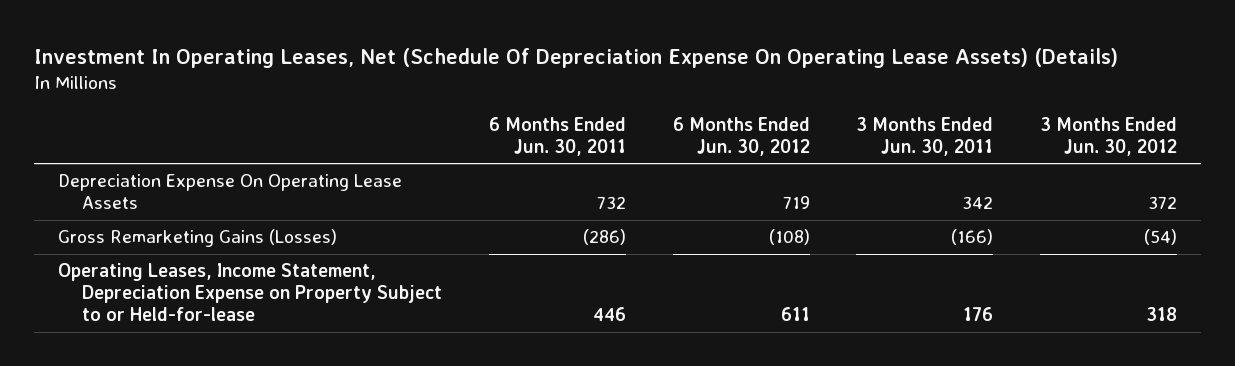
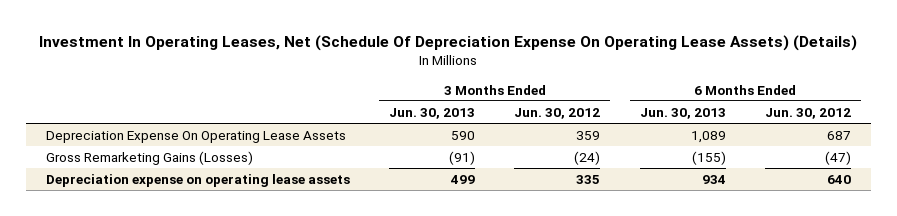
- | 6 Months Ended Jun. 30, 2011 | 6 Months Ended Jun. 30, 2012 | 3 Months Ended Jun. 30, 2011 | 3 Months Ended Jun. 30, 2012
+ | 3 Months Ended Jun. 30, 2013 | 3 Months Ended Jun. 30, 2012 | 6 Months Ended Jun. 30, 2013 | 6 Months Ended Jun. 30, 2012
- Depreciation Expense On Operating Lease Assets | 732 | 719 | 342 | 372
- Gross Remarketing Gains (Losses) | (286) | (108) | (166) | (54)
- Operating Leases, Income Statement, Depreciation Expense on Property Subject to or Held-for-lease | 446 | 611 | 176 | 318
+ Depreciation Expense On Operating Lease Assets | 590 | 359 | 1,089 | 687
+ Gross Remarketing Gains (Losses) | (91) | (24) | (155) | (47)
+ Depreciation expense on operating lease assets | 499 | 335 | 934 | 640

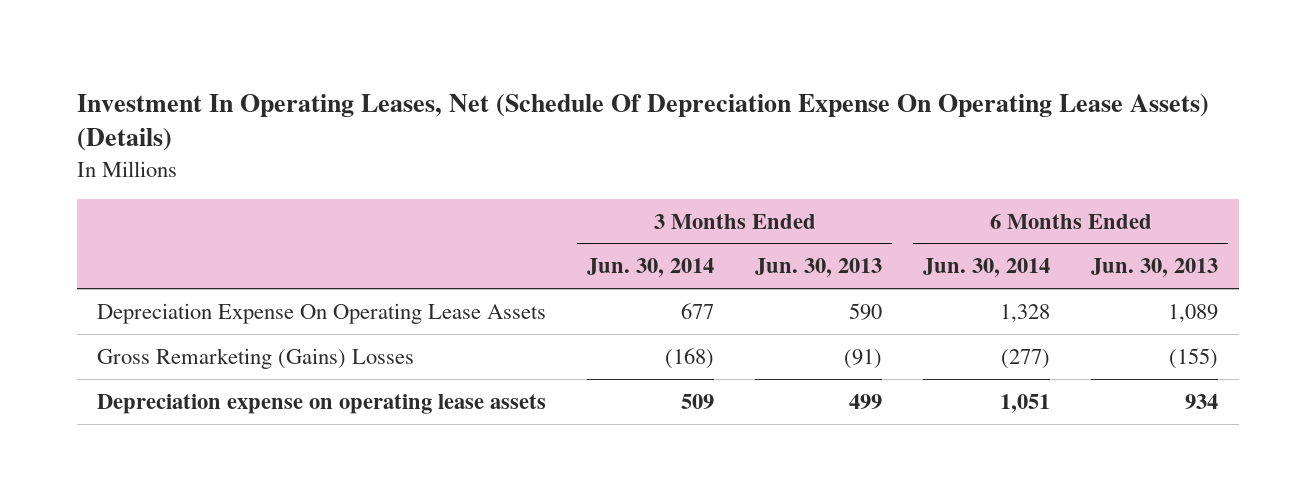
- | 3 Months Ended Jun. 30, 2013 | 3 Months Ended Jun. 30, 2012 | 6 Months Ended Jun. 30, 2013 | 6 Months Ended Jun. 30, 2012
+ | 3 Months Ended Jun. 30, 2014 | 3 Months Ended Jun. 30, 2013 | 6 Months Ended Jun. 30, 2014 | 6 Months Ended Jun. 30, 2013
- Gross Remarketing Gains (Losses) | (91) | (24) | (155) | (47)
+ Gross Remarketing (Gains) Losses | (168) | (91) | (277) | (155)

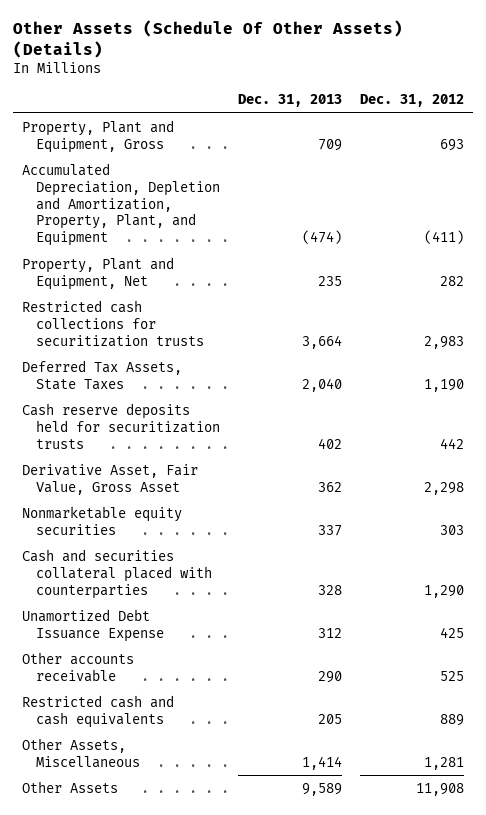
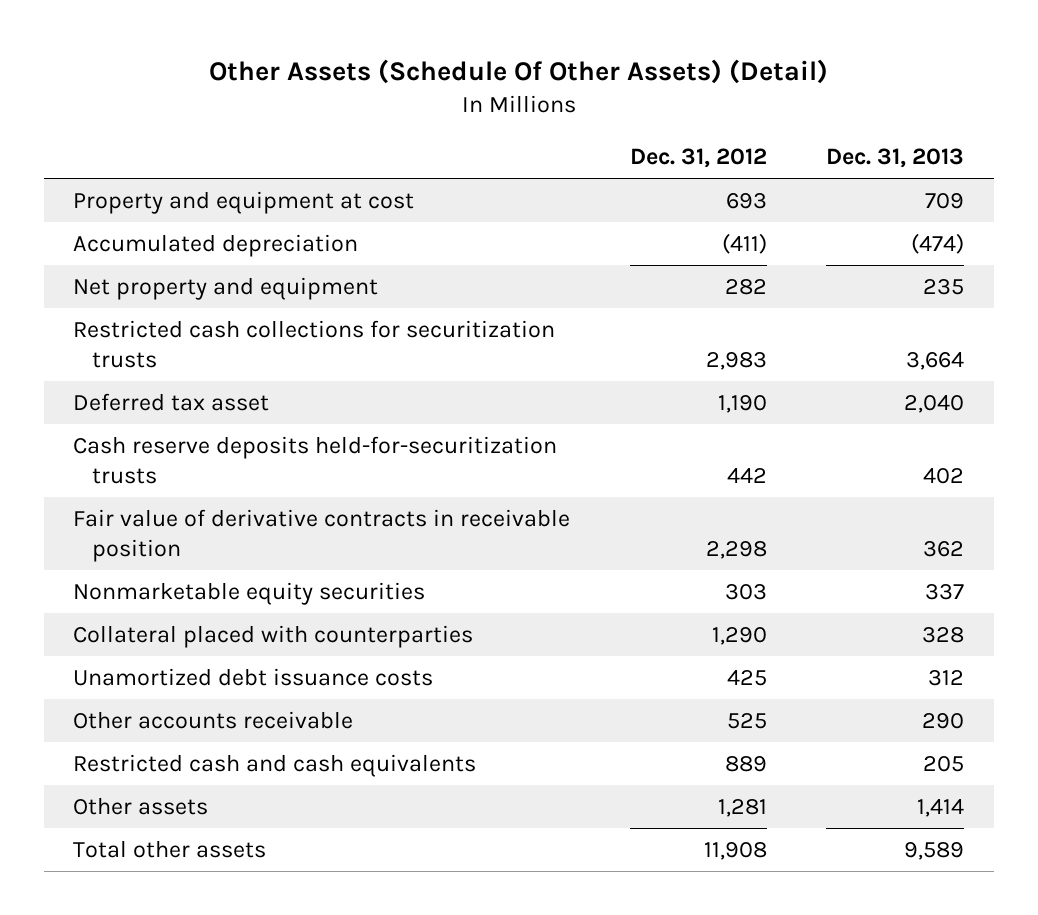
- Other Assets (Schedule Of Other Assets) (Details)
+ Other Assets (Schedule Of Other Assets) (Detail)
- | Dec. 31, 2013 | Dec. 31, 2012
+ | Dec. 31, 2012 | Dec. 31, 2013
- Property, Plant and Equipment, Gross | 709 | 693
- Accumulated Depreciation, Depletion and Amortization, Property, Plant, and Equipment | (474) | (411)
- Property, Plant and Equipment, Net | 235 | 282
+ Property and equipment at cost | 693 | 709
+ Accumulated depreciation | (411) | (474)
+ Net property and equipment | 282 | 235
- Deferred Tax Assets, State Taxes | 2,040 | 1,190
- Cash reserve deposits held for securitization trusts | 402 | 442
- Derivative Asset, Fair Value, Gross Asset | 362 | 2,298
+ Deferred tax asset | 1,190 | 2,040
+ Cash reserve deposits held-for-securitization trusts | 442 | 402
+ Fair value of derivative contracts in receivable position | 2,298 | 362
- Cash and securities collateral placed with counterparties | 328 | 1,290
- Unamortized Debt Issuance Expense | 312 | 425
+ Collateral placed with counterparties | 1,290 | 328
+ Unamortized debt issuance costs | 425 | 312
- Other Assets, Miscellaneous | 1,414 | 1,281
- Other Assets | 9,589 | 11,908
+ Other assets | 1,281 | 1,414
+ Total other assets | 11,908 | 9,589

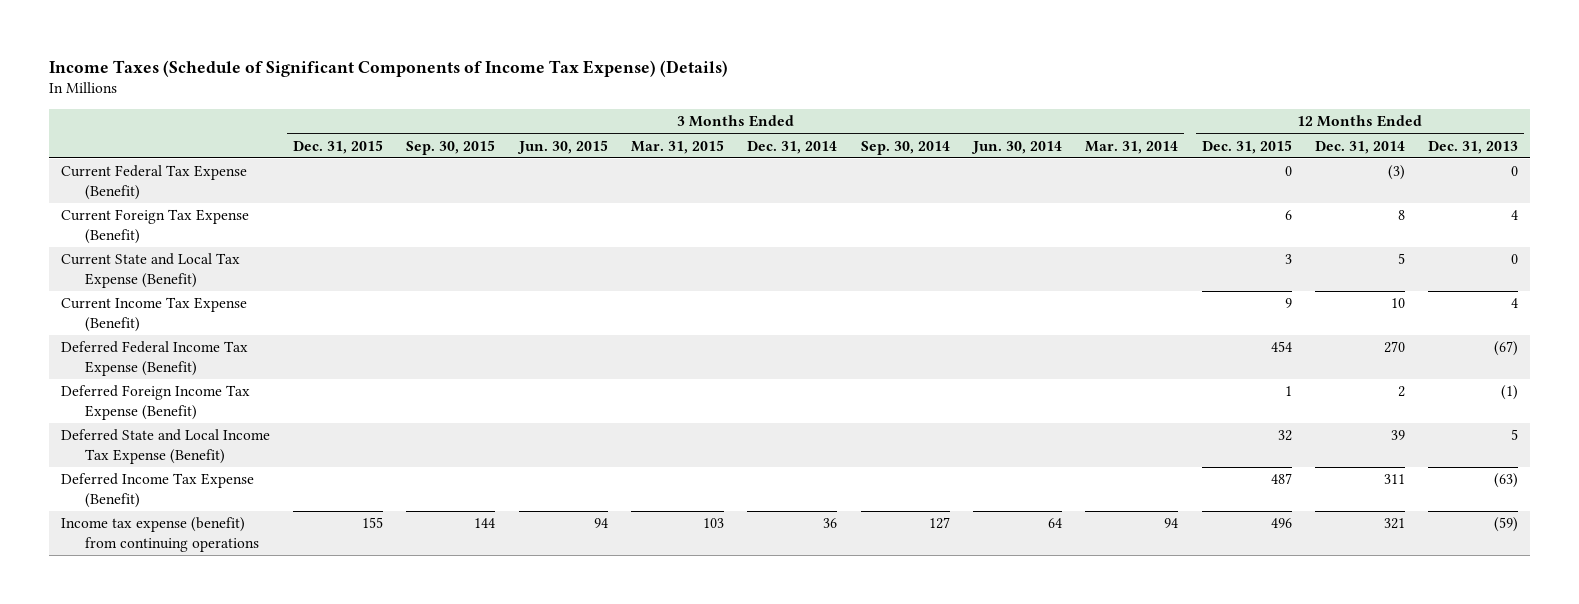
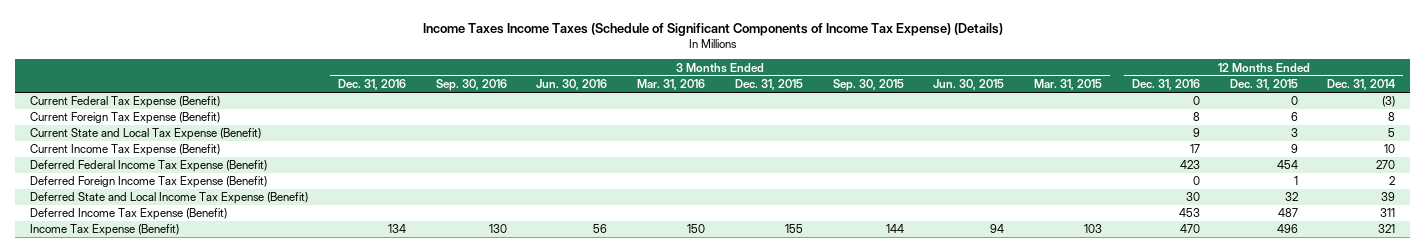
- Income Taxes (Schedule of Significant Components of Income Tax Expense) (Details)
+ Income Taxes Income Taxes (Schedule of Significant Components of Income Tax Expense) (Details)
- | 3 Months Ended Dec. 31, 2015 | 3 Months Ended Sep. 30, 2015 | 3 Months Ended Jun. 30, 2015 | 3 Months Ended Mar. 31, 2015 | 3 Months Ended Dec. 31, 2014 | 3 Months Ended Sep. 30, 2014 | 3 Months Ended Jun. 30, 2014 | 3 Months Ended Mar. 31, 2014 | 12 Months Ended Dec. 31, 2015 | 12 Months Ended Dec. 31, 2014 | 12 Months Ended Dec. 31, 2013
+ | 3 Months Ended Dec. 31, 2016 | 3 Months Ended Sep. 30, 2016 | 3 Months Ended Jun. 30, 2016 | 3 Months Ended Mar. 31, 2016 | 3 Months Ended Dec. 31, 2015 | 3 Months Ended Sep. 30, 2015 | 3 Months Ended Jun. 30, 2015 | 3 Months Ended Mar. 31, 2015 | 12 Months Ended Dec. 31, 2016 | 12 Months Ended Dec. 31, 2015 | 12 Months Ended Dec. 31, 2014
- Income tax expense (benefit) from continuing operations | 155 | 144 | 94 | 103 | 36 | 127 | 64 | 94 | 496 | 321 | (59)
+ Income Tax Expense (Benefit) | 134 | 130 | 56 | 150 | 155 | 144 | 94 | 103 | 470 | 496 | 321

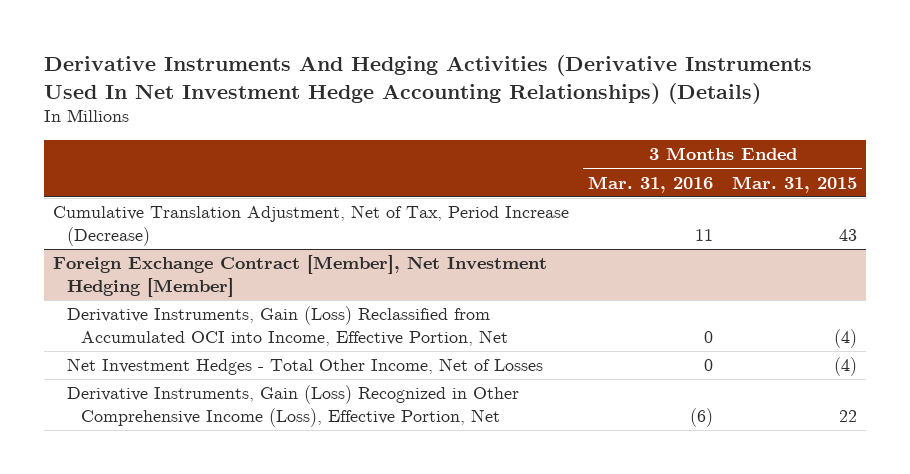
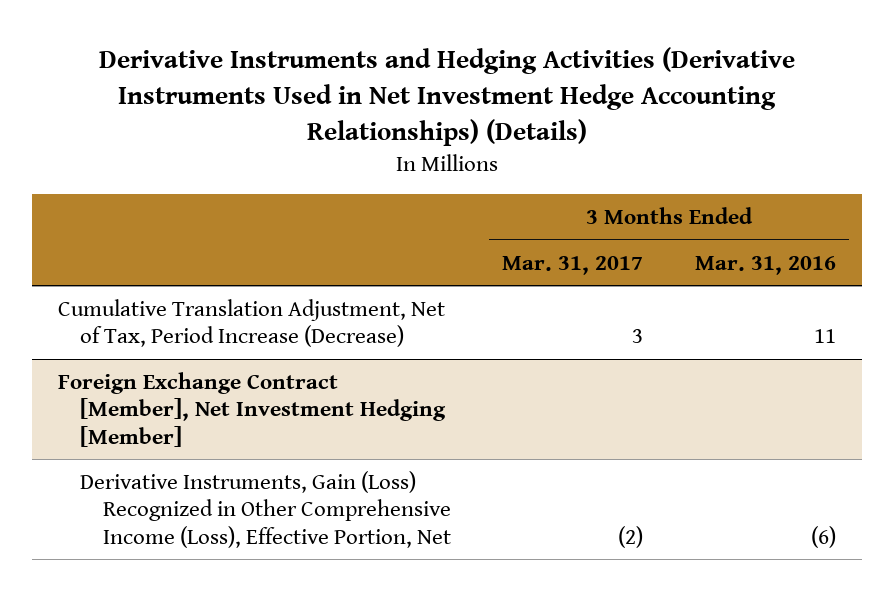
- Derivative Instruments And Hedging Activities (Derivative Instruments Used In Net Investment Hedge Accounting Relationships) (Details)
+ Derivative Instruments and Hedging Activities (Derivative Instruments Used in Net Investment Hedge Accounting Relationships) (Details)
- | 3 Months Ended Mar. 31, 2016 | 3 Months Ended Mar. 31, 2015
+ | 3 Months Ended Mar. 31, 2017 | 3 Months Ended Mar. 31, 2016
@ Foreign Exchange Contract [Member], Net Investment Hedging [Member]
- Derivative Instruments, Gain (Loss) Reclassified from Accumulated OCI into Income, Effective Portion, Net | 0 | (4)
- Net Investment Hedges - Total Other Income, Net of Losses | 0 | (4)

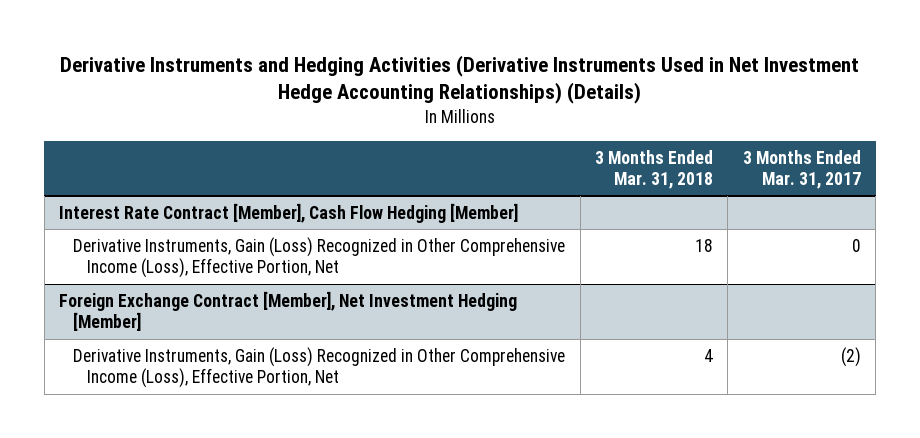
- | 3 Months Ended Mar. 31, 2017 | 3 Months Ended Mar. 31, 2016
+ | 3 Months Ended Mar. 31, 2018 | 3 Months Ended Mar. 31, 2017
- Cumulative Translation Adjustment, Net of Tax, Period Increase (Decrease) | 3 | 11
+ Interest Rate Contract [Member], Cash Flow Hedging [Member]
+ Derivative Instruments, Gain (Loss) Recognized in Other Comprehensive Income (Loss), Effective Portion, Net | 18 | 0

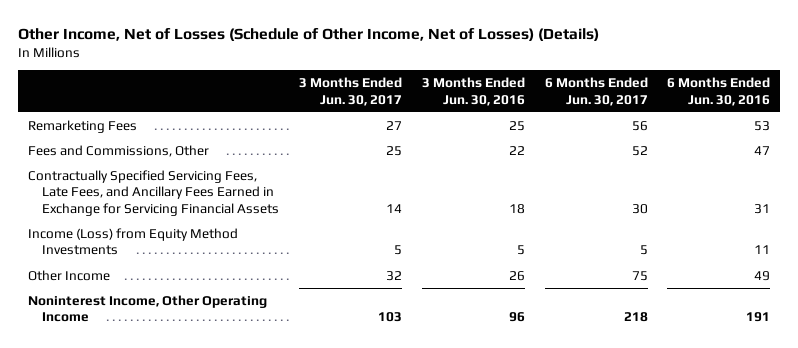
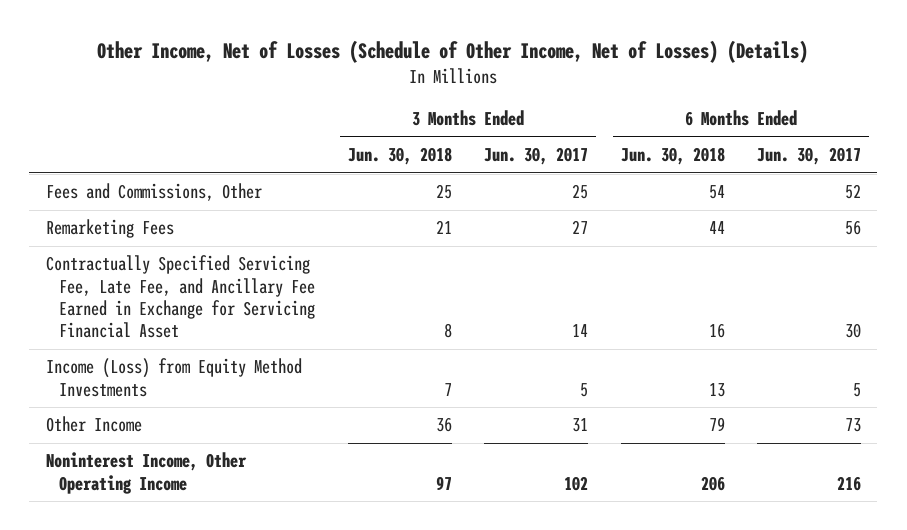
- | 3 Months Ended Jun. 30, 2017 | 3 Months Ended Jun. 30, 2016 | 6 Months Ended Jun. 30, 2017 | 6 Months Ended Jun. 30, 2016
+ | 3 Months Ended Jun. 30, 2018 | 3 Months Ended Jun. 30, 2017 | 6 Months Ended Jun. 30, 2018 | 6 Months Ended Jun. 30, 2017
- Contractually Specified Servicing Fees, Late Fees, and Ancillary Fees Earned in Exchange for Servicing Financial Assets | 14 | 18 | 30 | 31
moved down: Remarketing Fees | 21 | 27 | 44 | 56
+ Contractually Specified Servicing Fee, Late Fee, and Ancillary Fee Earned in Exchange for Servicing Financial Asset | 8 | 14 | 16 | 30
- Other Income | 32 | 26 | 75 | 49
- Noninterest Income, Other Operating Income | 103 | 96 | 218 | 191
+ Other Income | 36 | 31 | 79 | 73
+ Noninterest Income, Other Operating Income | 97 | 102 | 206 | 216

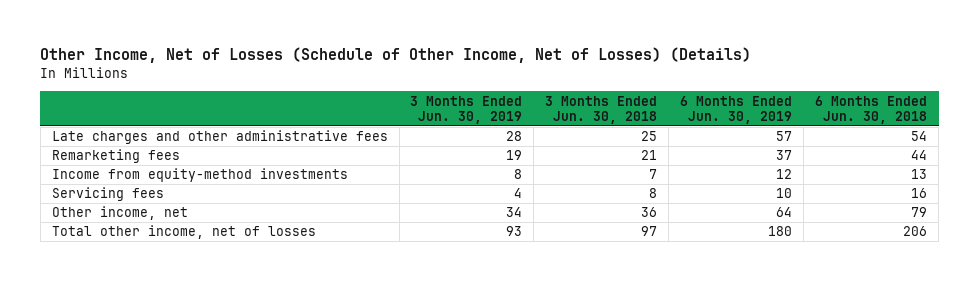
- | 3 Months Ended Jun. 30, 2018 | 3 Months Ended Jun. 30, 2017 | 6 Months Ended Jun. 30, 2018 | 6 Months Ended Jun. 30, 2017
+ | 3 Months Ended Jun. 30, 2019 | 3 Months Ended Jun. 30, 2018 | 6 Months Ended Jun. 30, 2019 | 6 Months Ended Jun. 30, 2018
- Fees and Commissions, Other | 25 | 25 | 54 | 52
- Remarketing Fees | 21 | 27 | 44 | 56
- Contractually Specified Servicing Fee, Late Fee, and Ancillary Fee Earned in Exchange for Servicing Financial Asset | 8 | 14 | 16 | 30
- Income (Loss) from Equity Method Investments | 7 | 5 | 13 | 5
- Other Income | 36 | 31 | 79 | 73
- Noninterest Income, Other Operating Income | 97 | 102 | 206 | 216
+ Late charges and other administrative fees | 28 | 25 | 57 | 54
+ Remarketing fees | 19 | 21 | 37 | 44
+ Income from equity-method investments | 8 | 7 | 12 | 13
+ Servicing fees | 4 | 8 | 10 | 16
+ Other income, net | 34 | 36 | 64 | 79
+ Total other income, net of losses | 93 | 97 | 180 | 206

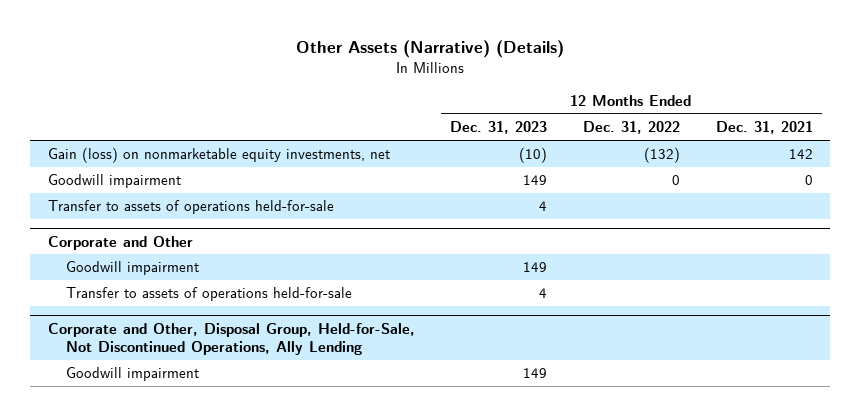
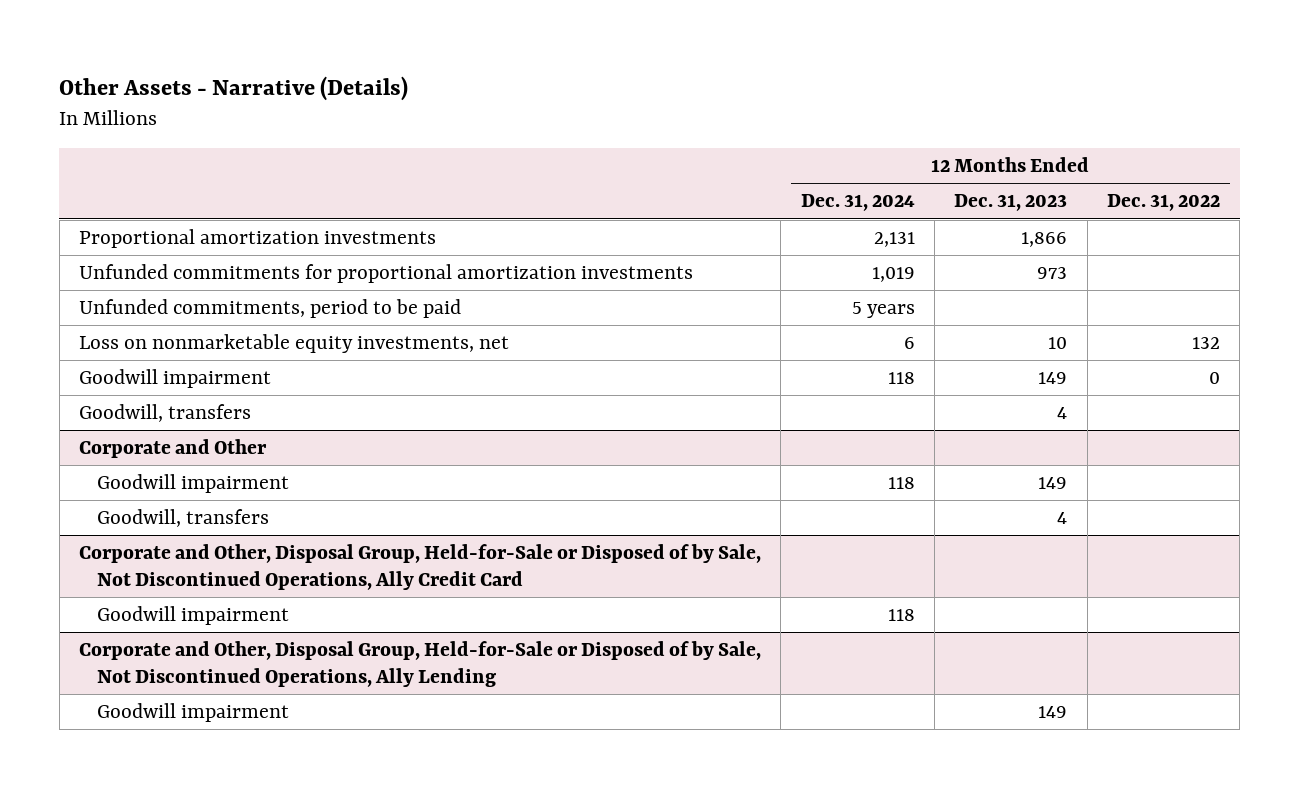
- Other Assets (Narrative) (Details)
+ Other Assets - Narrative (Details)
- | 12 Months Ended Dec. 31, 2023 | 12 Months Ended Dec. 31, 2022 | 12 Months Ended Dec. 31, 2021
+ | 12 Months Ended Dec. 31, 2024 | 12 Months Ended Dec. 31, 2023 | 12 Months Ended Dec. 31, 2022
- Gain (loss) on nonmarketable equity investments, net | (10) | (132) | 142
+ Proportional amortization investments | 2,131 | 1,866 |
+ Unfunded commitments for proportional amortization investments | 1,019 | 973 |
+ Unfunded commitments, period to be paid | 5 years | |
+ Loss on nonmarketable equity investments, net | 6 | 10 | 132
- Transfer to assets of operations held-for-sale | 4 | |
+ Goodwill, transfers | | 4 |
@ Corporate and Other
- Transfer to assets of operations held-for-sale | 4 | |
- Corporate and Other, Disposal Group, Held-for-Sale, Not Discontinued Operations, Ally Lending
@ Corporate and Other
+ Goodwill, transfers | | 4 |
+ Corporate and Other, Disposal Group, Held-for-Sale or Disposed of by Sale, Not Discontinued Operations, Ally Credit Card
+ Goodwill impairment | 118 | |
+ Corporate and Other, Disposal Group, Held-for-Sale or Disposed of by Sale, Not Discontinued Operations, Ally Lending

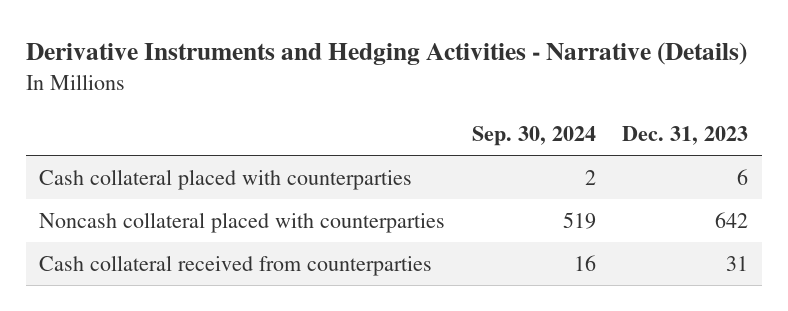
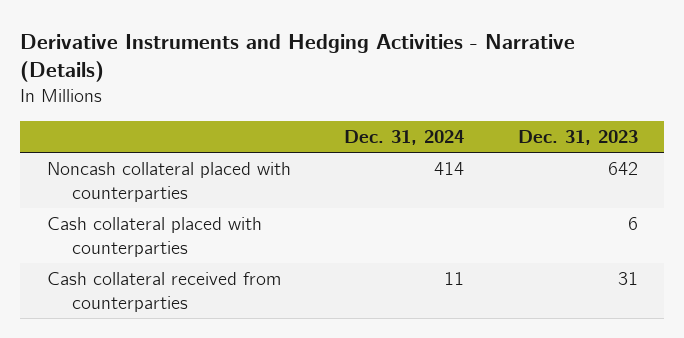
- | Sep. 30, 2024 | Dec. 31, 2023
+ | Dec. 31, 2024 | Dec. 31, 2023
moved down: Cash collateral placed with counterparties | | 6

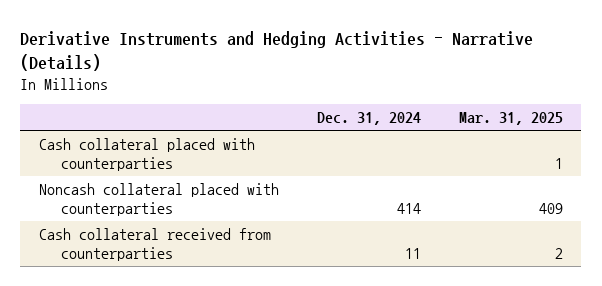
- | Dec. 31, 2024 | Dec. 31, 2023
+ | Dec. 31, 2024 | Mar. 31, 2025
moved down: Noncash collateral placed with counterparties | 414 | 409

